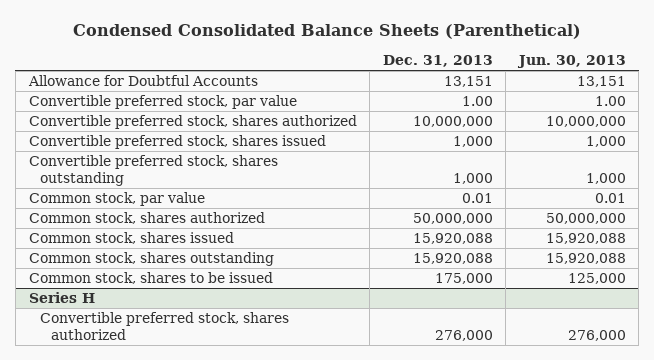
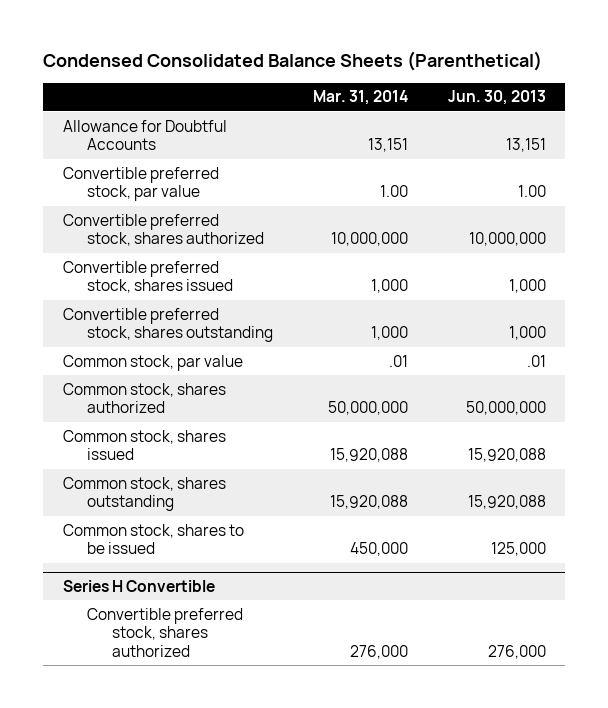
- | Dec. 31, 2013 | Jun. 30, 2013
+ | Mar. 31, 2014 | Jun. 30, 2013
- Common stock, par value | 0.01 | 0.01
+ Common stock, par value | .01 | .01
- Series H
+ Series H Convertible

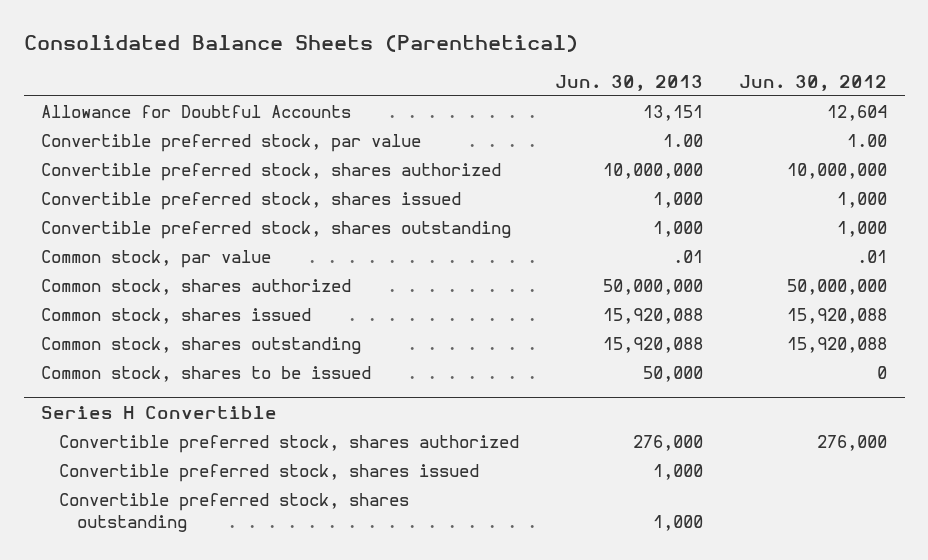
- Condensed Consolidated Balance Sheets (Parenthetical)
+ Consolidated Balance Sheets (Parenthetical)
- | Mar. 31, 2014 | Jun. 30, 2013
+ | Jun. 30, 2013 | Jun. 30, 2012
- Common stock, shares to be issued | 450,000 | 125,000
+ Common stock, shares to be issued | 50,000 | 0
@ Series H Convertible
+ Convertible preferred stock, shares issued | 1,000 |
+ Convertible preferred stock, shares outstanding | 1,000 |

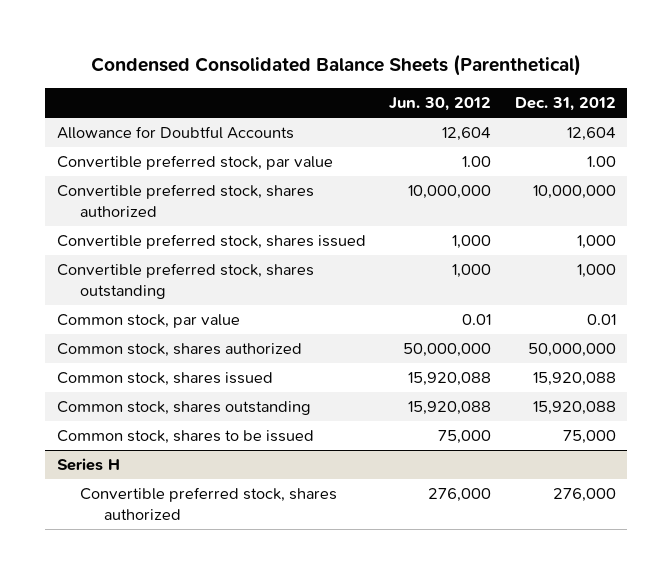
- Consolidated Balance Sheets (Parenthetical)
+ Condensed Consolidated Balance Sheets (Parenthetical)
- | Jun. 30, 2013 | Jun. 30, 2012
+ | Jun. 30, 2012 | Dec. 31, 2012
- Common stock, par value | .01 | .01
+ Common stock, par value | 0.01 | 0.01
- Common stock, shares to be issued | 50,000 | 0
- Series H Convertible
+ Common stock, shares to be issued | 75,000 | 75,000
+ Series H
- Convertible preferred stock, shares issued | 1,000 |
- Convertible preferred stock, shares outstanding | 1,000 |

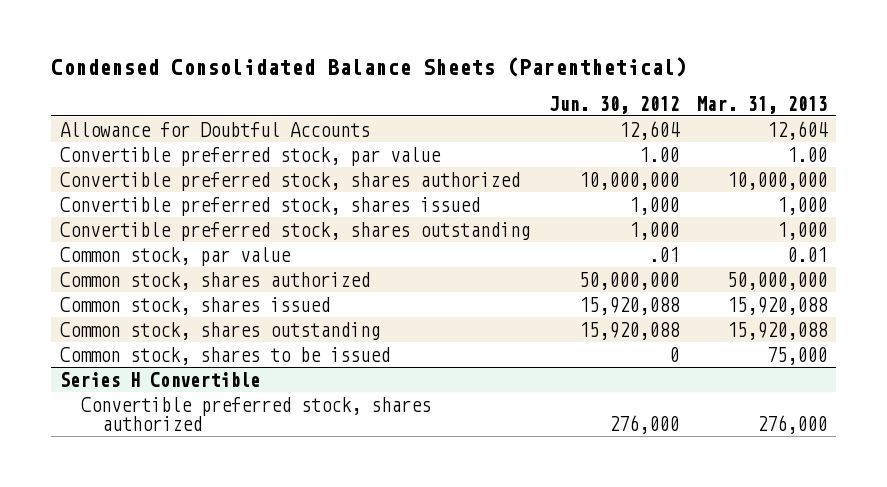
- | Jun. 30, 2012 | Dec. 31, 2012
+ | Jun. 30, 2012 | Mar. 31, 2013
- Common stock, par value | 0.01 | 0.01
+ Common stock, par value | .01 | 0.01
- Common stock, shares to be issued | 75,000 | 75,000
- Series H
+ Common stock, shares to be issued | 0 | 75,000
+ Series H Convertible

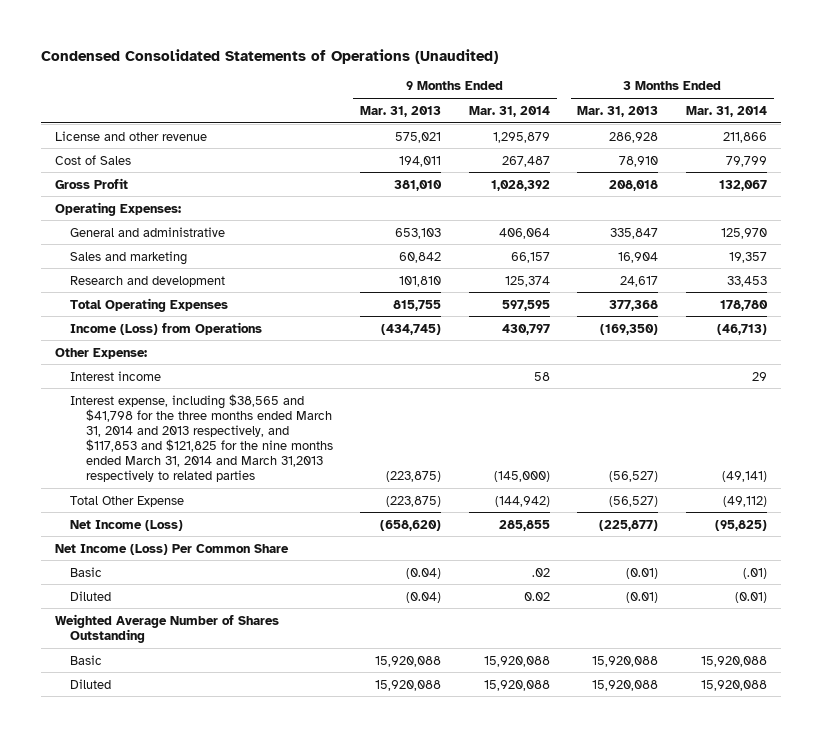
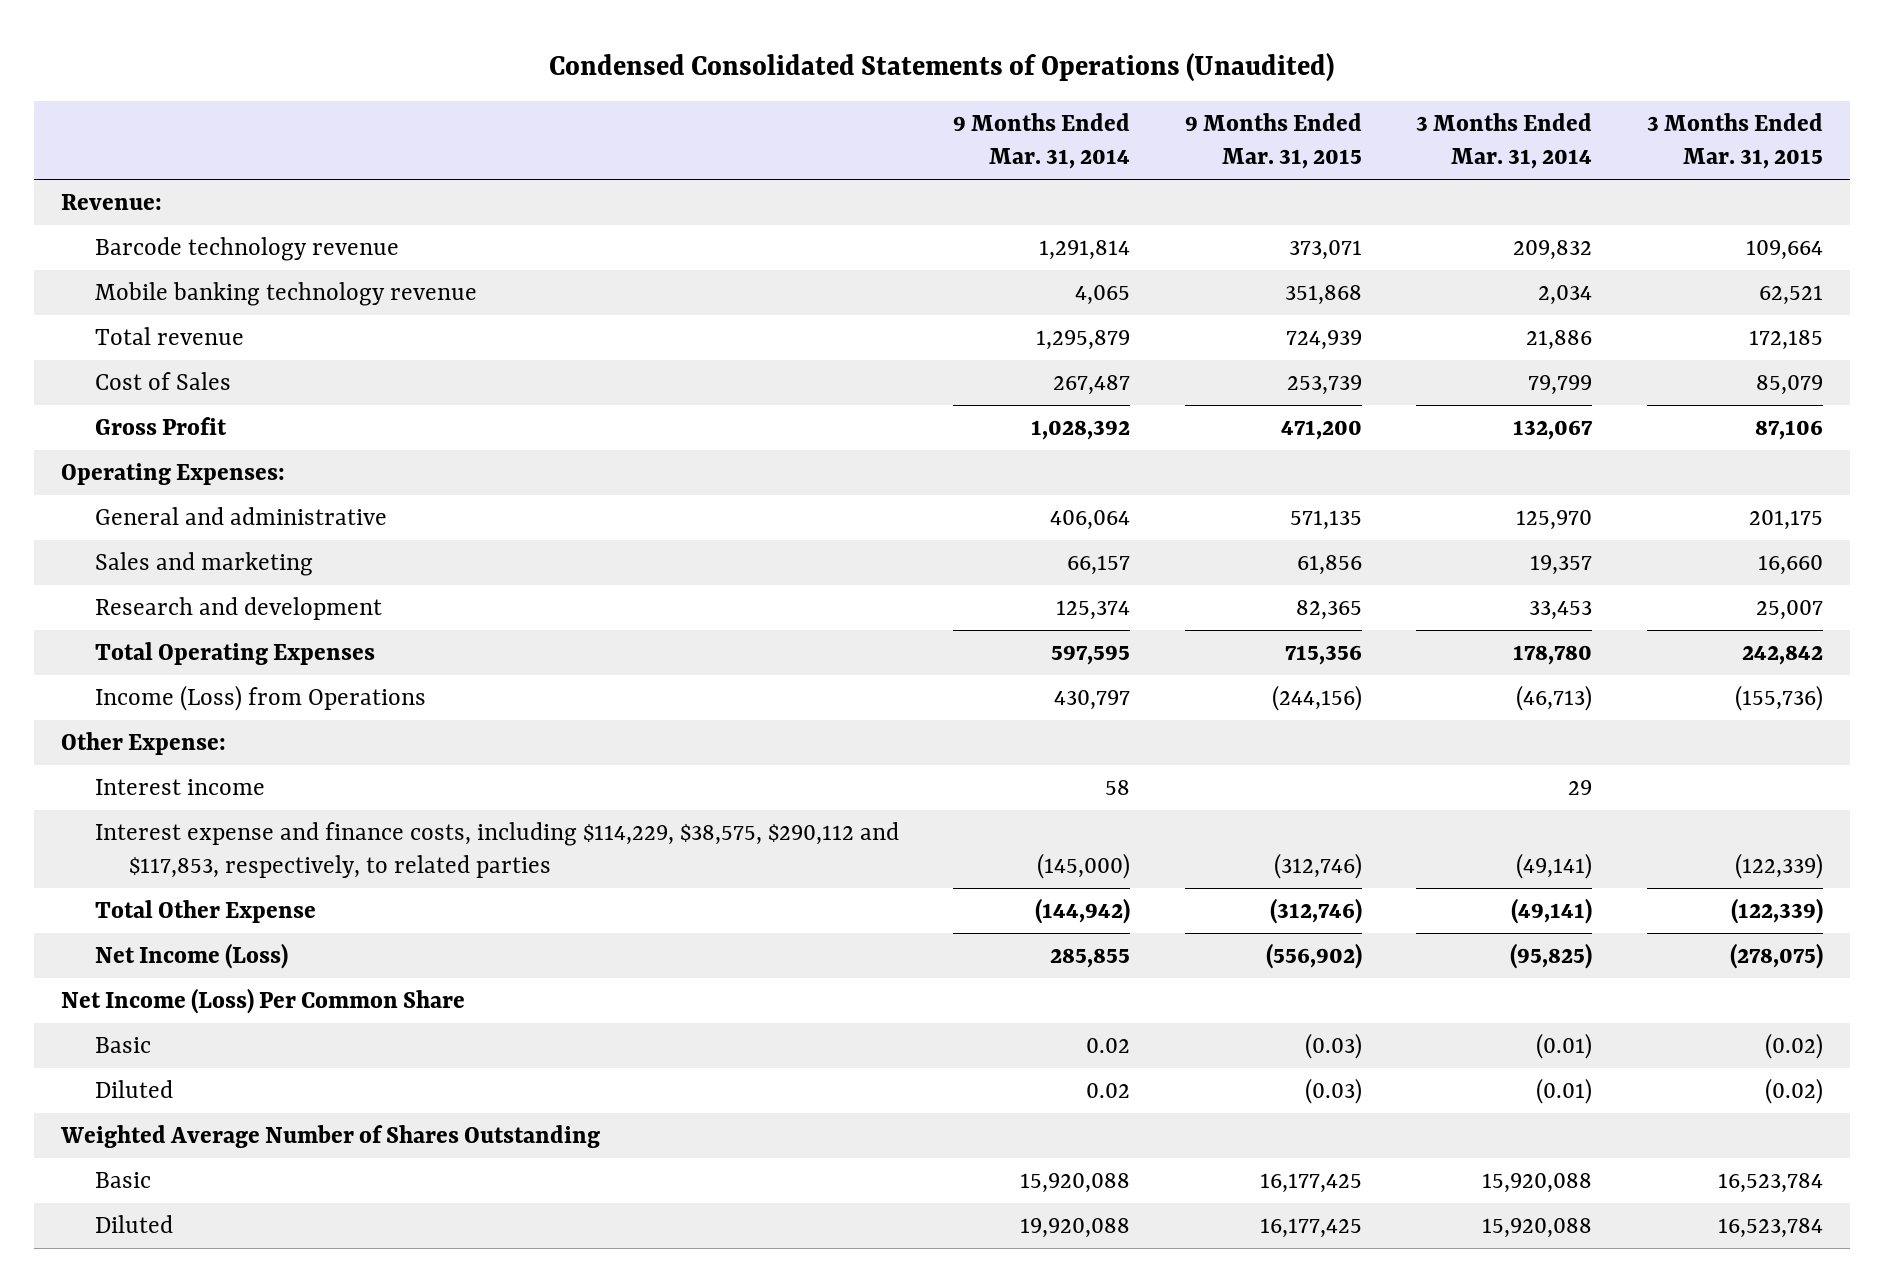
- | 9 Months Ended Mar. 31, 2013 | 9 Months Ended Mar. 31, 2014 | 3 Months Ended Mar. 31, 2013 | 3 Months Ended Mar. 31, 2014
+ | 9 Months Ended Mar. 31, 2014 | 9 Months Ended Mar. 31, 2015 | 3 Months Ended Mar. 31, 2014 | 3 Months Ended Mar. 31, 2015
- License and other revenue | 575,021 | 1,295,879 | 286,928 | 211,866
+ Revenue:
+ Barcode technology revenue | 1,291,814 | 373,071 | 209,832 | 109,664
+ Mobile banking technology revenue | 4,065 | 351,868 | 2,034 | 62,521
+ Total revenue | 1,295,879 | 724,939 | 21,886 | 172,185
- Interest expense, including $38,565 and $41,798 for the three months ended March 31, 2014 and 2013 respectively, and $117,853 and $121,825 for the nine months ended March 31, 2014 and March 31,2013 respectively to related parties | (223,875) | (145,000) | (56,527) | (49,141)
- Total Other Expense | (223,875) | (144,942) | (56,527) | (49,112)
+ Interest expense and finance costs, including $114,229, $38,575, $290,112 and $117,853, respectively, to related parties | (145,000) | (312,746) | (49,141) | (122,339)
+ Total Other Expense | (144,942) | (312,746) | (49,141) | (122,339)
- Basic | (0.04) | .02 | (0.01) | (.01)
+ Basic | 0.02 | (0.03) | (0.01) | (0.02)
- Diluted | 15,920,088 | 15,920,088 | 15,920,088 | 15,920,088
+ Diluted | 19,920,088 | 16,177,425 | 15,920,088 | 16,523,784

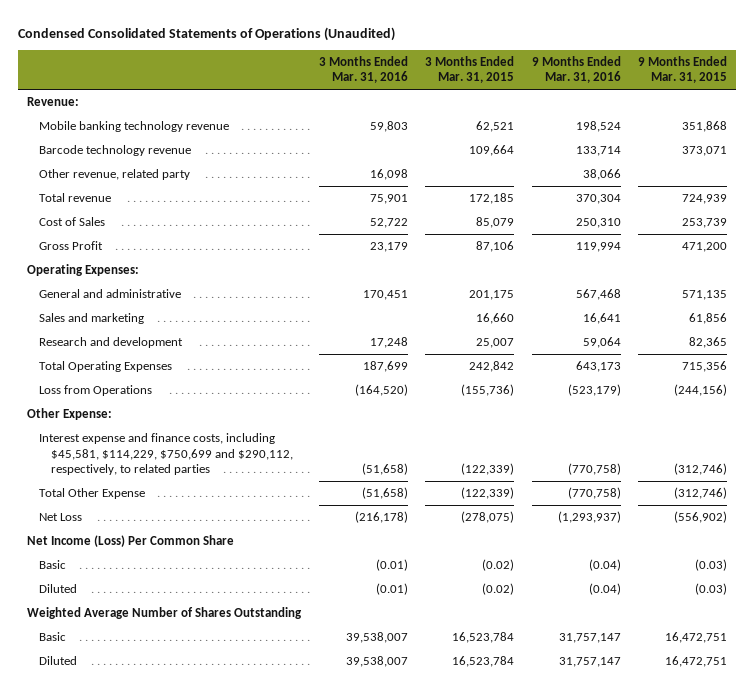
- | 9 Months Ended Mar. 31, 2014 | 9 Months Ended Mar. 31, 2015 | 3 Months Ended Mar. 31, 2014 | 3 Months Ended Mar. 31, 2015
+ | 3 Months Ended Mar. 31, 2016 | 3 Months Ended Mar. 31, 2015 | 9 Months Ended Mar. 31, 2016 | 9 Months Ended Mar. 31, 2015
moved down: Barcode technology revenue | | 109,664 | 133,714 | 373,071
+ Other revenue, related party | 16,098 | | 38,066 |
- Income (Loss) from Operations | 430,797 | (244,156) | (46,713) | (155,736)
+ Loss from Operations | (164,520) | (155,736) | (523,179) | (244,156)
- Interest income | 58 | | 29 |
- Interest expense and finance costs, including $114,229, $38,575, $290,112 and $117,853, respectively, to related parties | (145,000) | (312,746) | (49,141) | (122,339)
+ Interest expense and finance costs, including $45,581, $114,229, $750,699 and $290,112, respectively, to related parties | (51,658) | (122,339) | (770,758) | (312,746)
- Net Income (Loss) | 285,855 | (556,902) | (95,825) | (278,075)
+ Net Loss | (216,178) | (278,075) | (1,293,937) | (556,902)
- Basic | 15,920,088 | 16,177,425 | 15,920,088 | 16,523,784
- Diluted | 19,920,088 | 16,177,425 | 15,920,088 | 16,523,784
+ Basic | 39,538,007 | 16,523,784 | 31,757,147 | 16,472,751
+ Diluted | 39,538,007 | 16,523,784 | 31,757,147 | 16,472,751

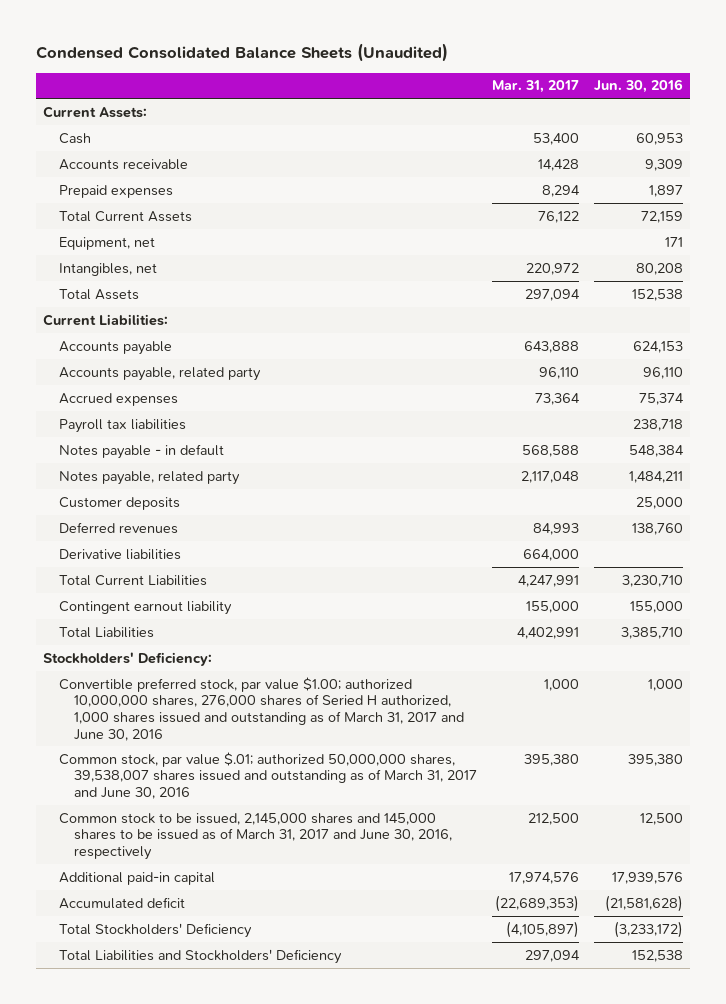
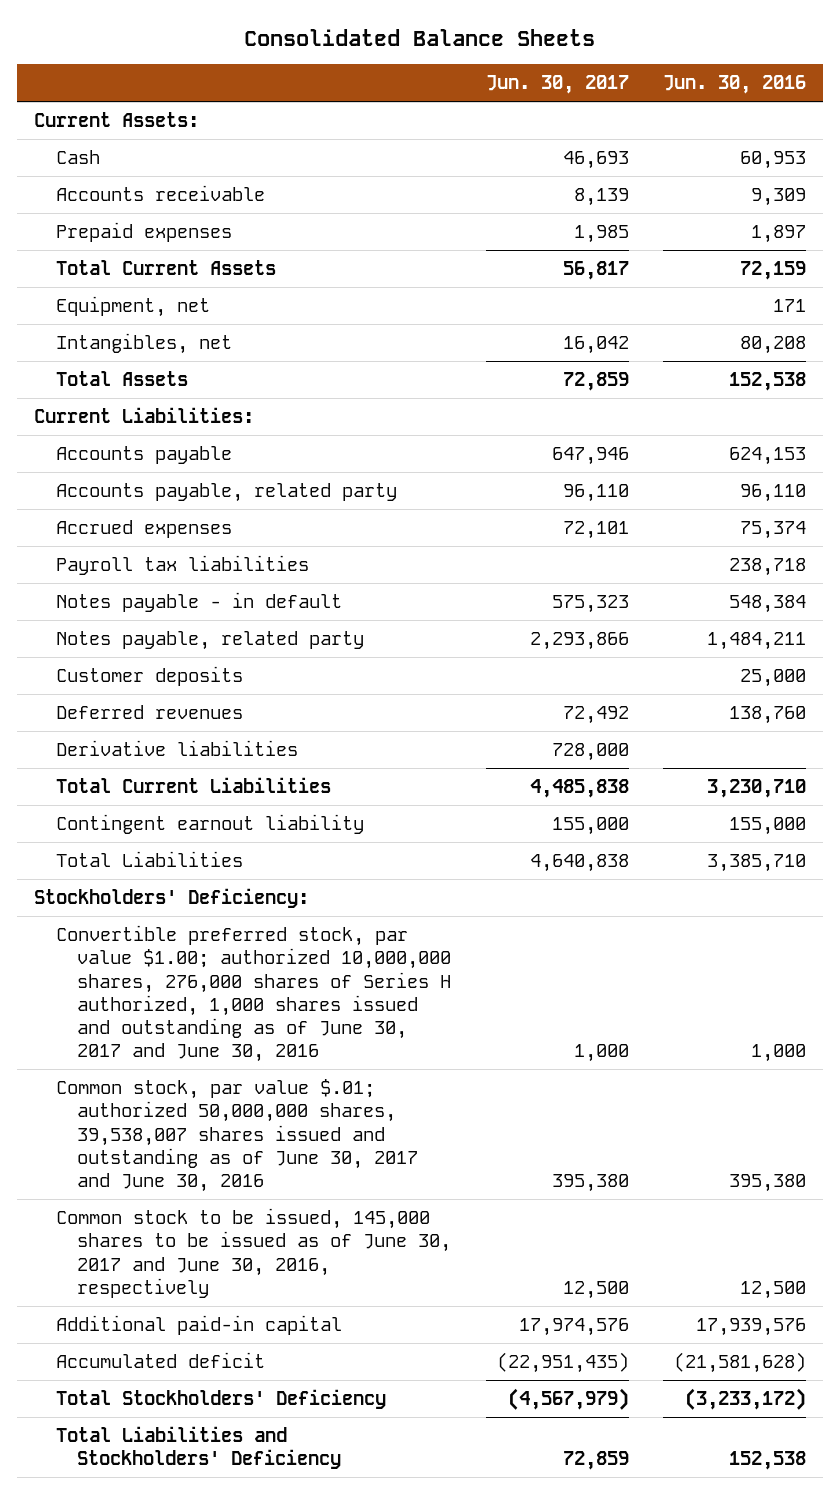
- Condensed Consolidated Balance Sheets (Unaudited)
+ Consolidated Balance Sheets
- | Mar. 31, 2017 | Jun. 30, 2016
+ | Jun. 30, 2017 | Jun. 30, 2016
- Convertible preferred stock, par value $1.00; authorized 10,000,000 shares, 276,000 shares of Seried H authorized, 1,000 shares issued and outstanding as of March 31, 2017 and June 30, 2016 | 1,000 | 1,000
- Common stock, par value $.01; authorized 50,000,000 shares, 39,538,007 shares issued and outstanding as of March 31, 2017 and June 30, 2016 | 395,380 | 395,380
- Common stock to be issued, 2,145,000 shares and 145,000 shares to be issued as of March 31, 2017 and June 30, 2016, respectively | 212,500 | 12,500
+ Convertible preferred stock, par value $1.00; authorized 10,000,000 shares, 276,000 shares of Series H authorized, 1,000 shares issued and outstanding as of June 30, 2017 and June 30, 2016 | 1,000 | 1,000
+ Common stock, par value $.01; authorized 50,000,000 shares, 39,538,007 shares issued and outstanding as of June 30, 2017 and June 30, 2016 | 395,380 | 395,380
+ Common stock to be issued, 145,000 shares to be issued as of June 30, 2017 and June 30, 2016, respectively | 12,500 | 12,500

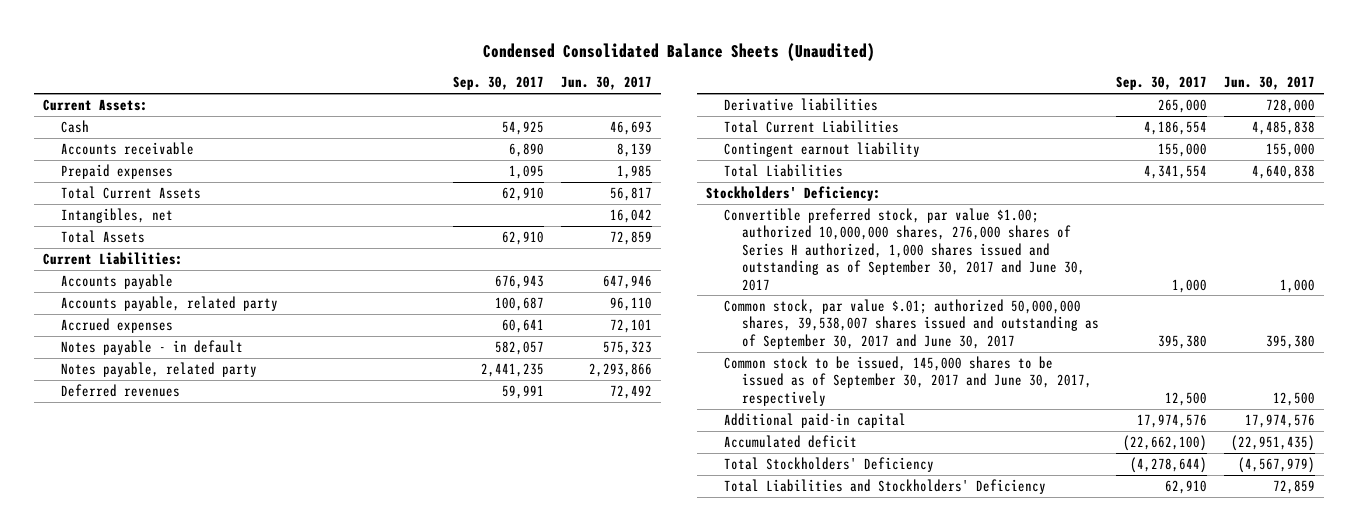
- Consolidated Balance Sheets
+ Condensed Consolidated Balance Sheets (Unaudited)
- | Jun. 30, 2017 | Jun. 30, 2016
+ | Sep. 30, 2017 | Jun. 30, 2017
- Equipment, net | | 171
- Payroll tax liabilities | | 238,718
- Customer deposits | | 25,000
- Convertible preferred stock, par value $1.00; authorized 10,000,000 shares, 276,000 shares of Series H authorized, 1,000 shares issued and outstanding as of June 30, 2017 and June 30, 2016 | 1,000 | 1,000
- Common stock, par value $.01; authorized 50,000,000 shares, 39,538,007 shares issued and outstanding as of June 30, 2017 and June 30, 2016 | 395,380 | 395,380
- Common stock to be issued, 145,000 shares to be issued as of June 30, 2017 and June 30, 2016, respectively | 12,500 | 12,500
+ Convertible preferred stock, par value $1.00; authorized 10,000,000 shares, 276,000 shares of Series H authorized, 1,000 shares issued and outstanding as of September 30, 2017 and June 30, 2017 | 1,000 | 1,000
+ Common stock, par value $.01; authorized 50,000,000 shares, 39,538,007 shares issued and outstanding as of September 30, 2017 and June 30, 2017 | 395,380 | 395,380
+ Common stock to be issued, 145,000 shares to be issued as of September 30, 2017 and June 30, 2017, respectively | 12,500 | 12,500

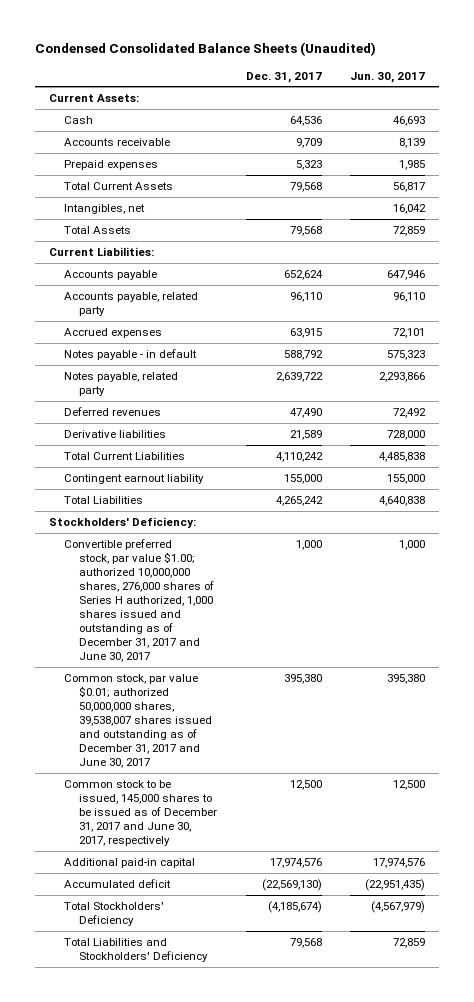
- | Sep. 30, 2017 | Jun. 30, 2017
+ | Dec. 31, 2017 | Jun. 30, 2017
- Convertible preferred stock, par value $1.00; authorized 10,000,000 shares, 276,000 shares of Series H authorized, 1,000 shares issued and outstanding as of September 30, 2017 and June 30, 2017 | 1,000 | 1,000
- Common stock, par value $.01; authorized 50,000,000 shares, 39,538,007 shares issued and outstanding as of September 30, 2017 and June 30, 2017 | 395,380 | 395,380
- Common stock to be issued, 145,000 shares to be issued as of September 30, 2017 and June 30, 2017, respectively | 12,500 | 12,500
+ Convertible preferred stock, par value $1.00; authorized 10,000,000 shares, 276,000 shares of Series H authorized, 1,000 shares issued and outstanding as of December 31, 2017 and June 30, 2017 | 1,000 | 1,000
+ Common stock, par value $0.01; authorized 50,000,000 shares, 39,538,007 shares issued and outstanding as of December 31, 2017 and June 30, 2017 | 395,380 | 395,380
+ Common stock to be issued, 145,000 shares to be issued as of December 31, 2017 and June 30, 2017, respectively | 12,500 | 12,500

